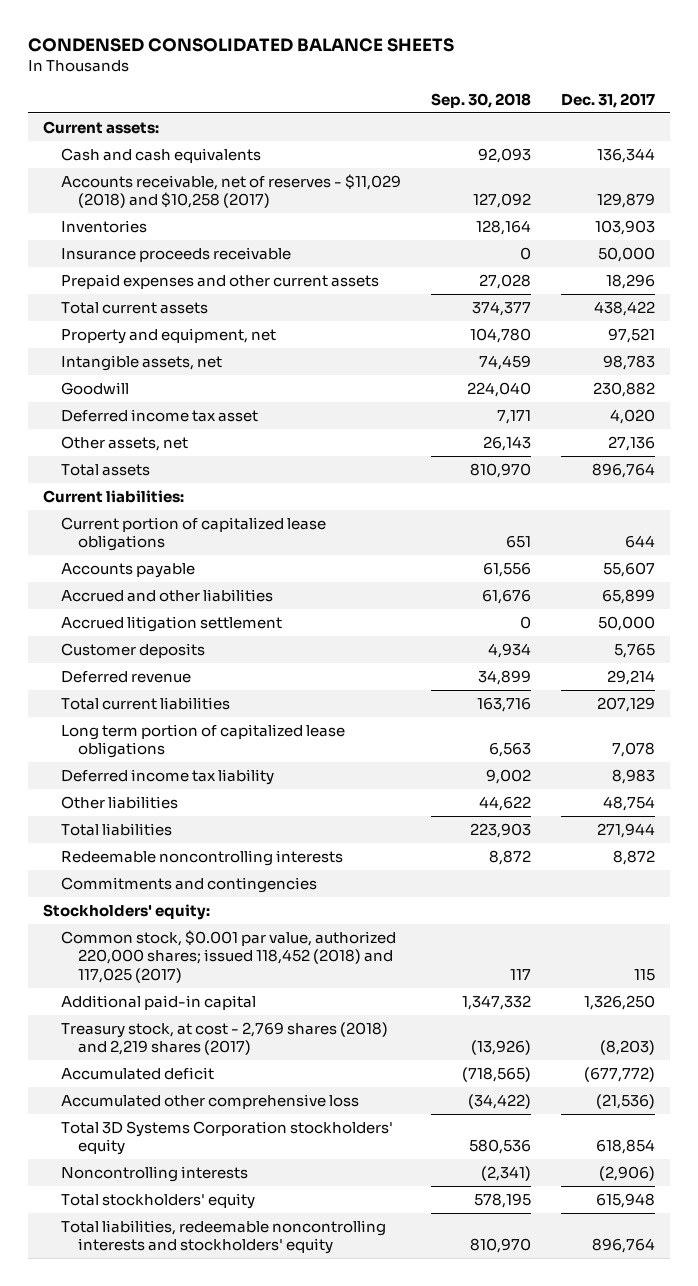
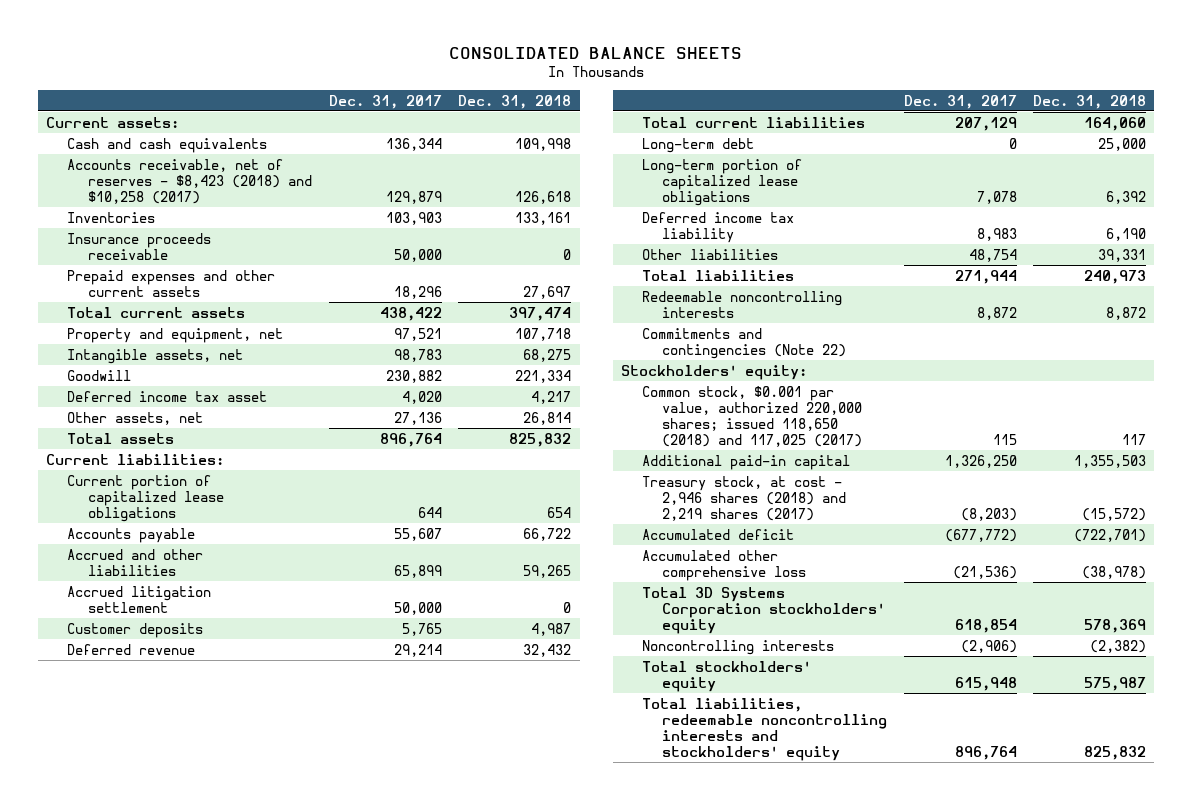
- CONDENSED CONSOLIDATED BALANCE SHEETS
+ CONSOLIDATED BALANCE SHEETS
- | Sep. 30, 2018 | Dec. 31, 2017
+ | Dec. 31, 2017 | Dec. 31, 2018
- Accounts receivable, net of reserves - $11,029 (2018) and $10,258 (2017) | 127,092 | 129,879
+ Accounts receivable, net of reserves - $8,423 (2018) and $10,258 (2017) | 129,879 | 126,618
- Long term portion of capitalized lease obligations | 6,563 | 7,078
+ Long-term debt | 0 | 25,000
+ Long-term portion of capitalized lease obligations | 7,078 | 6,392
- Commitments and contingencies
+ Commitments and contingencies (Note 22)
- Common stock, $0.001 par value, authorized 220,000 shares; issued 118,452 (2018) and 117,025 (2017) | 117 | 115
+ Common stock, $0.001 par value, authorized 220,000 shares; issued 118,650 (2018) and 117,025 (2017) | 115 | 117
- Treasury stock, at cost - 2,769 shares (2018) and 2,219 shares (2017) | (13,926) | (8,203)
+ Treasury stock, at cost - 2,946 shares (2018) and 2,219 shares (2017) | (8,203) | (15,572)

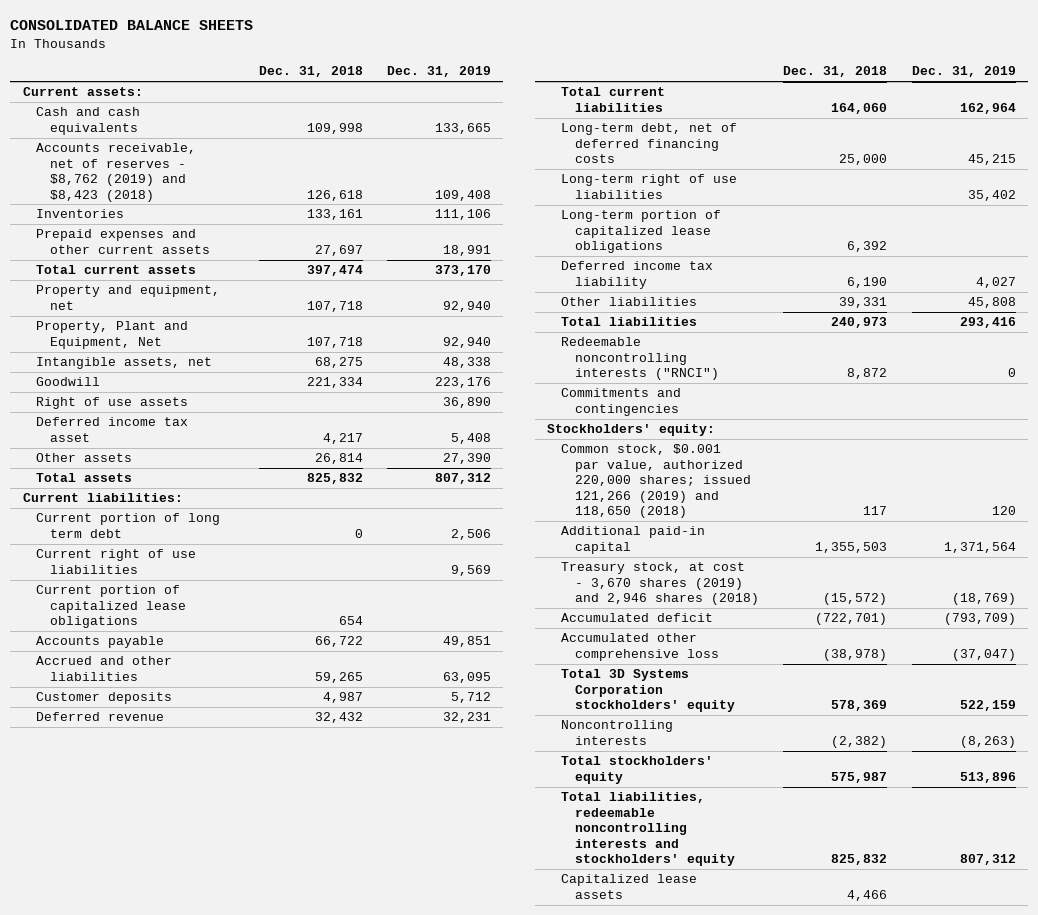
- | Dec. 31, 2017 | Dec. 31, 2018
+ | Dec. 31, 2018 | Dec. 31, 2019
- Accounts receivable, net of reserves - $8,423 (2018) and $10,258 (2017) | 129,879 | 126,618
+ Accounts receivable, net of reserves - $8,762 (2019) and $8,423 (2018) | 126,618 | 109,408
- Insurance proceeds receivable | 50,000 | 0
+ Property, Plant and Equipment, Net | 107,718 | 92,940
+ Right of use assets | | 36,890
- Other assets, net | 27,136 | 26,814
+ Other assets | 26,814 | 27,390
+ Current portion of long term debt | 0 | 2,506
+ Current right of use liabilities | | 9,569
- Accrued litigation settlement | 50,000 | 0
- Long-term debt | 0 | 25,000
+ Long-term debt, net of deferred financing costs | 25,000 | 45,215
+ Long-term right of use liabilities | | 35,402
- Redeemable noncontrolling interests | 8,872 | 8,872
- Commitments and contingencies (Note 22)
+ Redeemable noncontrolling interests ("RNCI") | 8,872 | 0
+ Commitments and contingencies
- Common stock, $0.001 par value, authorized 220,000 shares; issued 118,650 (2018) and 117,025 (2017) | 115 | 117
+ Common stock, $0.001 par value, authorized 220,000 shares; issued 121,266 (2019) and 118,650 (2018) | 117 | 120
- Treasury stock, at cost - 2,946 shares (2018) and 2,219 shares (2017) | (8,203) | (15,572)
+ Treasury stock, at cost - 3,670 shares (2019) and 2,946 shares (2018) | (15,572) | (18,769)
+ Capitalized lease assets | 4,466 |

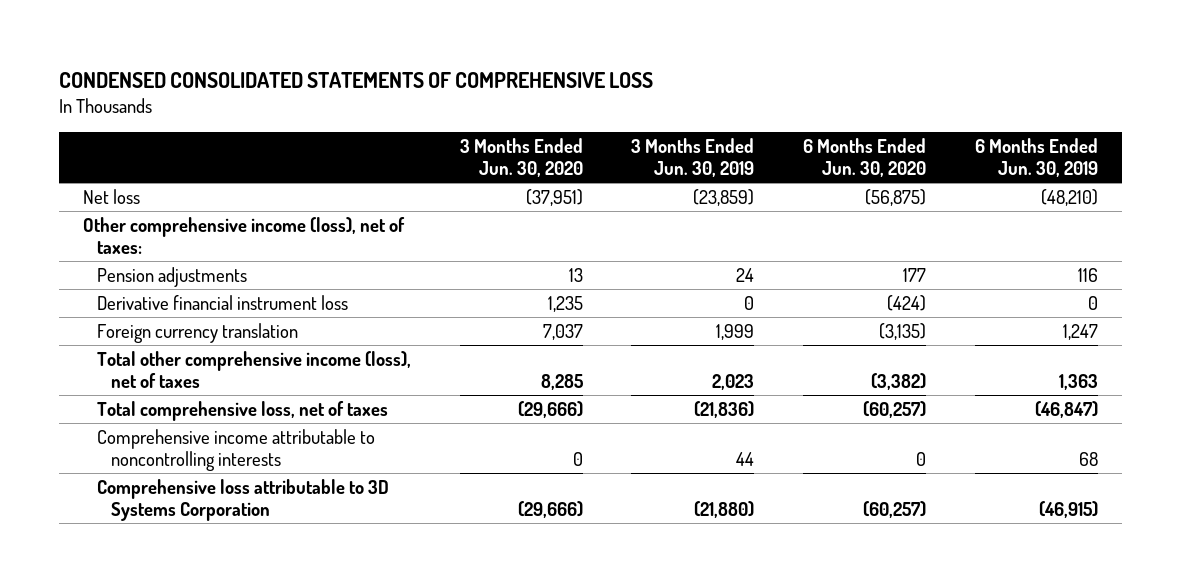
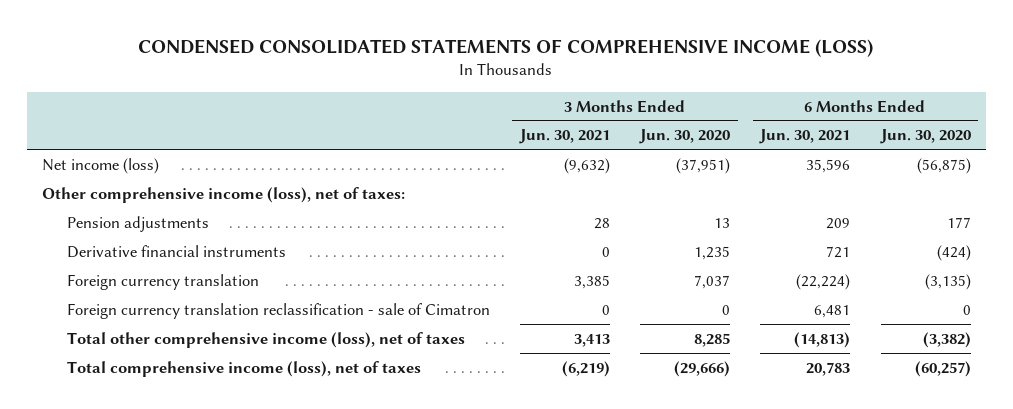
- CONDENSED CONSOLIDATED STATEMENTS OF COMPREHENSIVE LOSS
+ CONDENSED CONSOLIDATED STATEMENTS OF COMPREHENSIVE INCOME (LOSS)
- | 3 Months Ended Jun. 30, 2020 | 3 Months Ended Jun. 30, 2019 | 6 Months Ended Jun. 30, 2020 | 6 Months Ended Jun. 30, 2019
+ | 3 Months Ended Jun. 30, 2021 | 3 Months Ended Jun. 30, 2020 | 6 Months Ended Jun. 30, 2021 | 6 Months Ended Jun. 30, 2020
- Net loss | (37,951) | (23,859) | (56,875) | (48,210)
+ Net income (loss) | (9,632) | (37,951) | 35,596 | (56,875)
- Derivative financial instrument loss | 1,235 | 0 | (424) | 0
+ Derivative financial instruments | 0 | 1,235 | 721 | (424)
+ Foreign currency translation reclassification - sale of Cimatron | 0 | 0 | 6,481 | 0
- Total comprehensive loss, net of taxes | (29,666) | (21,836) | (60,257) | (46,847)
- Comprehensive income attributable to noncontrolling interests | 0 | 44 | 0 | 68
- Comprehensive loss attributable to 3D Systems Corporation | (29,666) | (21,880) | (60,257) | (46,915)
+ Total comprehensive income (loss), net of taxes | (6,219) | (29,666) | 20,783 | (60,257)

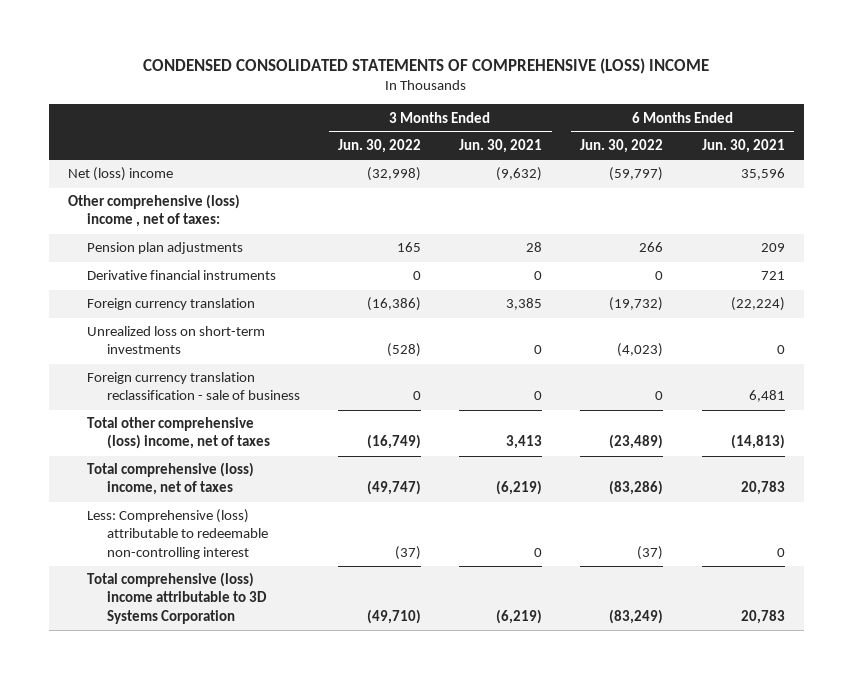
- CONDENSED CONSOLIDATED STATEMENTS OF COMPREHENSIVE INCOME (LOSS)
+ CONDENSED CONSOLIDATED STATEMENTS OF COMPREHENSIVE (LOSS) INCOME
- | 3 Months Ended Jun. 30, 2021 | 3 Months Ended Jun. 30, 2020 | 6 Months Ended Jun. 30, 2021 | 6 Months Ended Jun. 30, 2020
+ | 3 Months Ended Jun. 30, 2022 | 3 Months Ended Jun. 30, 2021 | 6 Months Ended Jun. 30, 2022 | 6 Months Ended Jun. 30, 2021
- Net income (loss) | (9,632) | (37,951) | 35,596 | (56,875)
- Other comprehensive income (loss), net of taxes:
- Pension adjustments | 28 | 13 | 209 | 177
+ Net (loss) income | (32,998) | (9,632) | (59,797) | 35,596
+ Other comprehensive (loss) income , net of taxes:
+ Pension plan adjustments | 165 | 28 | 266 | 209
- Foreign currency translation reclassification - sale of Cimatron | 0 | 0 | 6,481 | 0
- Total other comprehensive income (loss), net of taxes | 3,413 | 8,285 | (14,813) | (3,382)
- Total comprehensive income (loss), net of taxes | (6,219) | (29,666) | 20,783 | (60,257)
+ Unrealized loss on short-term investments | (528) | 0 | (4,023) | 0
+ Foreign currency translation reclassification - sale of business | 0 | 0 | 0 | 6,481
+ Total other comprehensive (loss) income, net of taxes | (16,749) | 3,413 | (23,489) | (14,813)
+ Total comprehensive (loss) income, net of taxes | (49,747) | (6,219) | (83,286) | 20,783
+ Less: Comprehensive (loss) attributable to redeemable non-controlling interest | (37) | 0 | (37) | 0
+ Total comprehensive (loss) income attributable to 3D Systems Corporation | (49,710) | (6,219) | (83,249) | 20,783

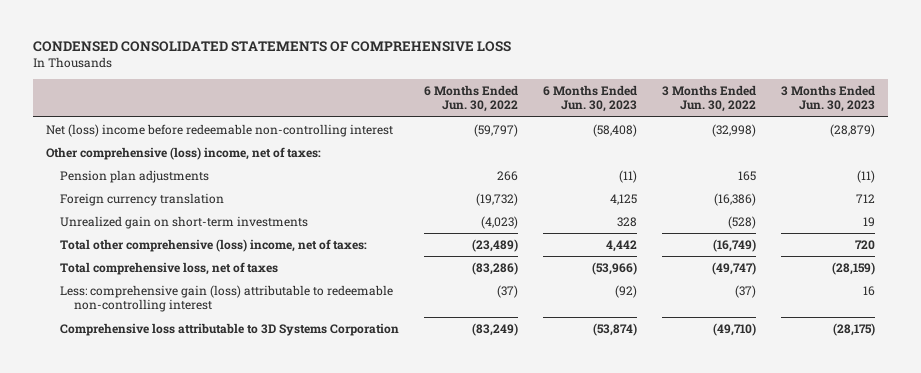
- CONDENSED CONSOLIDATED STATEMENTS OF COMPREHENSIVE (LOSS) INCOME
+ CONDENSED CONSOLIDATED STATEMENTS OF COMPREHENSIVE LOSS
- | 3 Months Ended Jun. 30, 2022 | 3 Months Ended Jun. 30, 2021 | 6 Months Ended Jun. 30, 2022 | 6 Months Ended Jun. 30, 2021
+ | 6 Months Ended Jun. 30, 2022 | 6 Months Ended Jun. 30, 2023 | 3 Months Ended Jun. 30, 2022 | 3 Months Ended Jun. 30, 2023
- Net (loss) income | (32,998) | (9,632) | (59,797) | 35,596
- Other comprehensive (loss) income , net of taxes:
+ Net (loss) income before redeemable non-controlling interest | (59,797) | (58,408) | (32,998) | (28,879)
+ Other comprehensive (loss) income, net of taxes:
- Derivative financial instruments | 0 | 0 | 0 | 721
- Unrealized loss on short-term investments | (528) | 0 | (4,023) | 0
- Foreign currency translation reclassification - sale of business | 0 | 0 | 0 | 6,481
- Total other comprehensive (loss) income, net of taxes | (16,749) | 3,413 | (23,489) | (14,813)
- Total comprehensive (loss) income, net of taxes | (49,747) | (6,219) | (83,286) | 20,783
- Less: Comprehensive (loss) attributable to redeemable non-controlling interest | (37) | 0 | (37) | 0
- Total comprehensive (loss) income attributable to 3D Systems Corporation | (49,710) | (6,219) | (83,249) | 20,783
+ Unrealized gain on short-term investments | (4,023) | 328 | (528) | 19
+ Total other comprehensive (loss) income, net of taxes: | (23,489) | 4,442 | (16,749) | 720
+ Total comprehensive loss, net of taxes | (83,286) | (53,966) | (49,747) | (28,159)
+ Less: comprehensive gain (loss) attributable to redeemable non-controlling interest | (37) | (92) | (37) | 16
+ Comprehensive loss attributable to 3D Systems Corporation | (83,249) | (53,874) | (49,710) | (28,175)

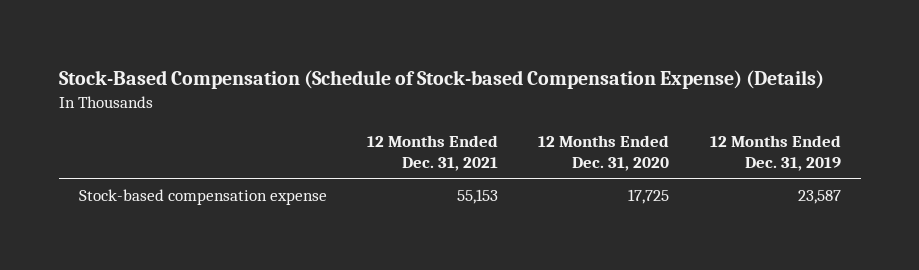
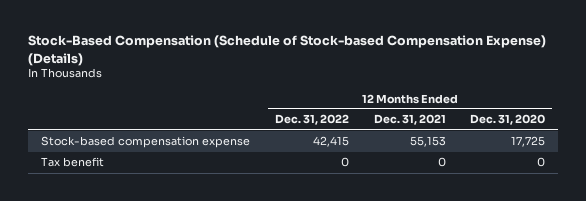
- | 12 Months Ended Dec. 31, 2021 | 12 Months Ended Dec. 31, 2020 | 12 Months Ended Dec. 31, 2019
+ | 12 Months Ended Dec. 31, 2022 | 12 Months Ended Dec. 31, 2021 | 12 Months Ended Dec. 31, 2020
+ Tax benefit | 0 | 0 | 0

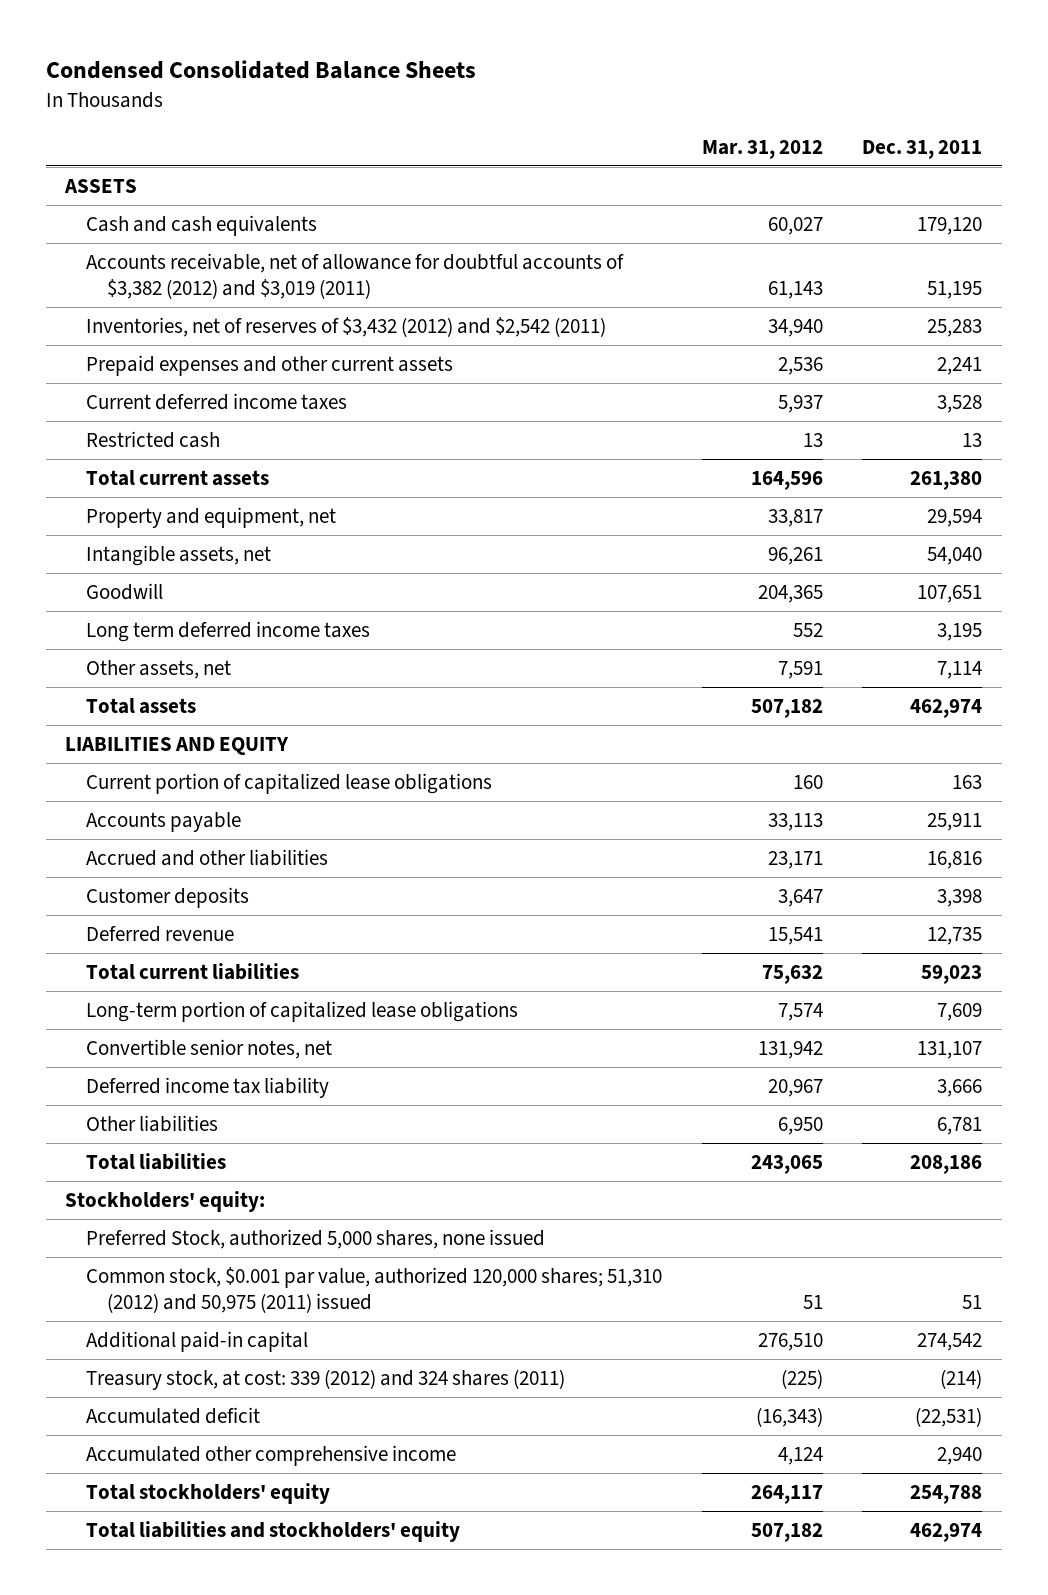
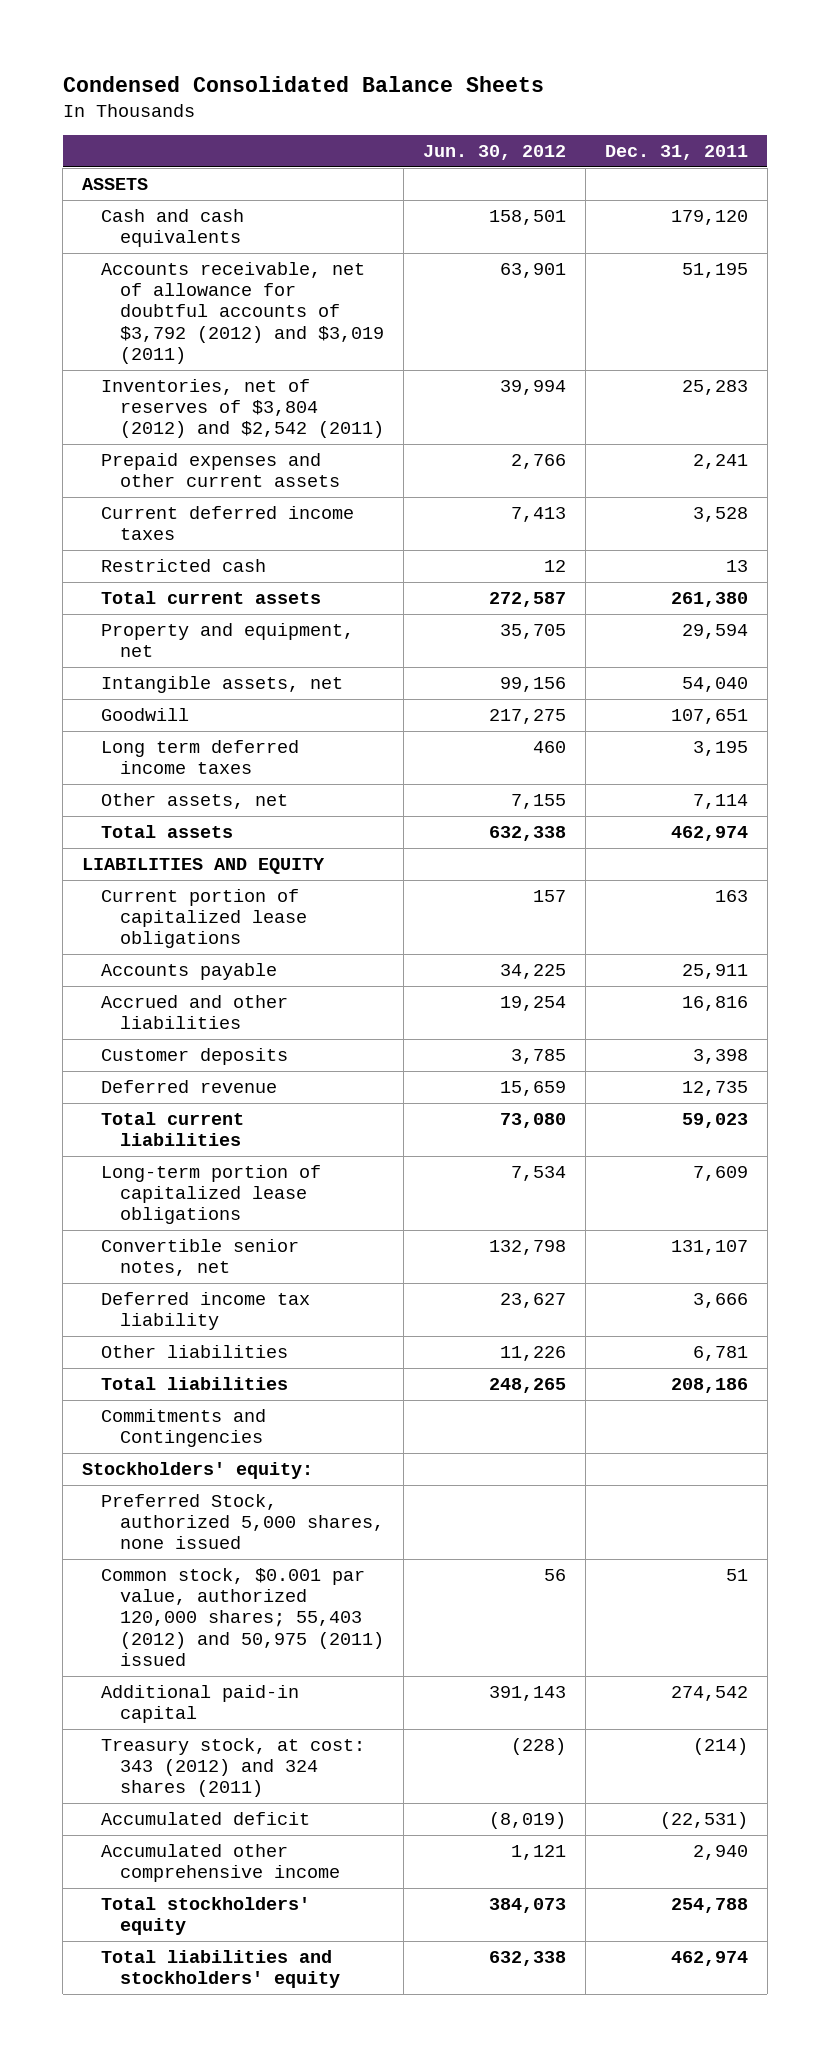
- | Mar. 31, 2012 | Dec. 31, 2011
+ | Jun. 30, 2012 | Dec. 31, 2011
- Accounts receivable, net of allowance for doubtful accounts of $3,382 (2012) and $3,019 (2011) | 61,143 | 51,195
- Inventories, net of reserves of $3,432 (2012) and $2,542 (2011) | 34,940 | 25,283
+ Accounts receivable, net of allowance for doubtful accounts of $3,792 (2012) and $3,019 (2011) | 63,901 | 51,195
+ Inventories, net of reserves of $3,804 (2012) and $2,542 (2011) | 39,994 | 25,283
+ Commitments and Contingencies
- Common stock, $0.001 par value, authorized 120,000 shares; 51,310 (2012) and 50,975 (2011) issued | 51 | 51
+ Common stock, $0.001 par value, authorized 120,000 shares; 55,403 (2012) and 50,975 (2011) issued | 56 | 51
- Treasury stock, at cost: 339 (2012) and 324 shares (2011) | (225) | (214)
+ Treasury stock, at cost: 343 (2012) and 324 shares (2011) | (228) | (214)

